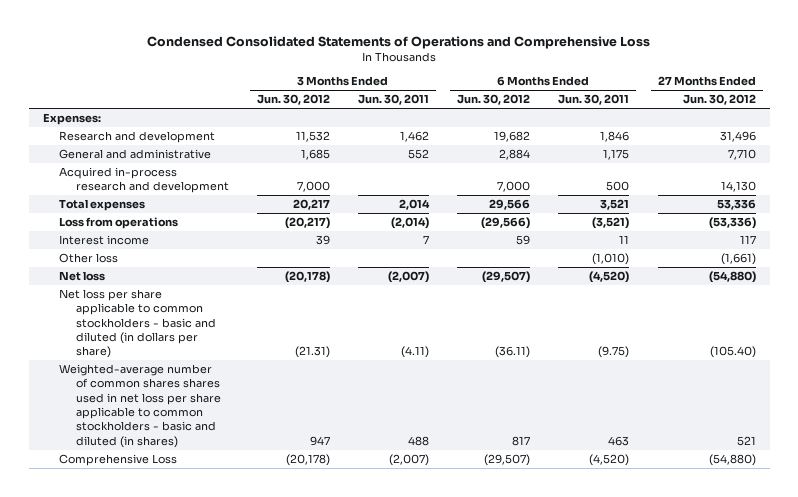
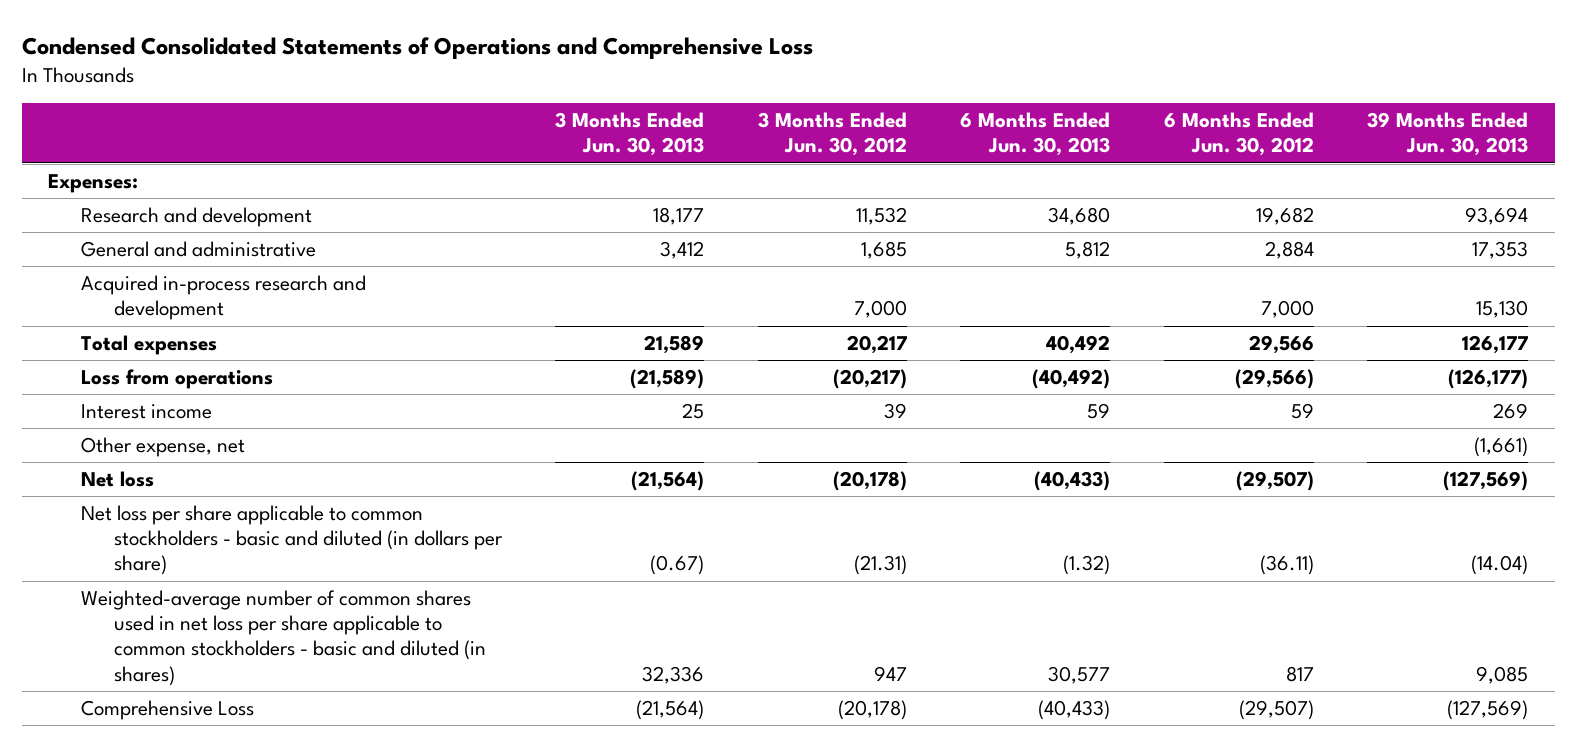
- | 3 Months Ended Jun. 30, 2012 | 3 Months Ended Jun. 30, 2011 | 6 Months Ended Jun. 30, 2012 | 6 Months Ended Jun. 30, 2011 | 27 Months Ended Jun. 30, 2012
+ | 3 Months Ended Jun. 30, 2013 | 3 Months Ended Jun. 30, 2012 | 6 Months Ended Jun. 30, 2013 | 6 Months Ended Jun. 30, 2012 | 39 Months Ended Jun. 30, 2013
- Other loss | | | | (1,010) | (1,661)
+ Other expense, net | | | | | (1,661)
- Weighted-average number of common shares shares used in net loss per share applicable to common stockholders - basic and diluted (in shares) | 947 | 488 | 817 | 463 | 521
+ Weighted-average number of common shares used in net loss per share applicable to common stockholders - basic and diluted (in shares) | 32,336 | 947 | 30,577 | 817 | 9,085

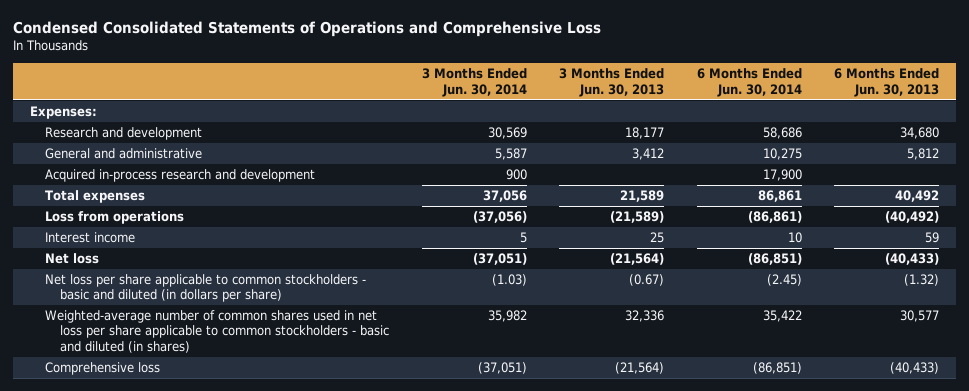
- | 3 Months Ended Jun. 30, 2013 | 3 Months Ended Jun. 30, 2012 | 6 Months Ended Jun. 30, 2013 | 6 Months Ended Jun. 30, 2012 | 39 Months Ended Jun. 30, 2013
+ | 3 Months Ended Jun. 30, 2014 | 3 Months Ended Jun. 30, 2013 | 6 Months Ended Jun. 30, 2014 | 6 Months Ended Jun. 30, 2013
- Other expense, net | | | | | (1,661)
- Comprehensive Loss | (21,564) | (20,178) | (40,433) | (29,507) | (127,569)
+ Comprehensive loss | (37,051) | (21,564) | (86,851) | (40,433)

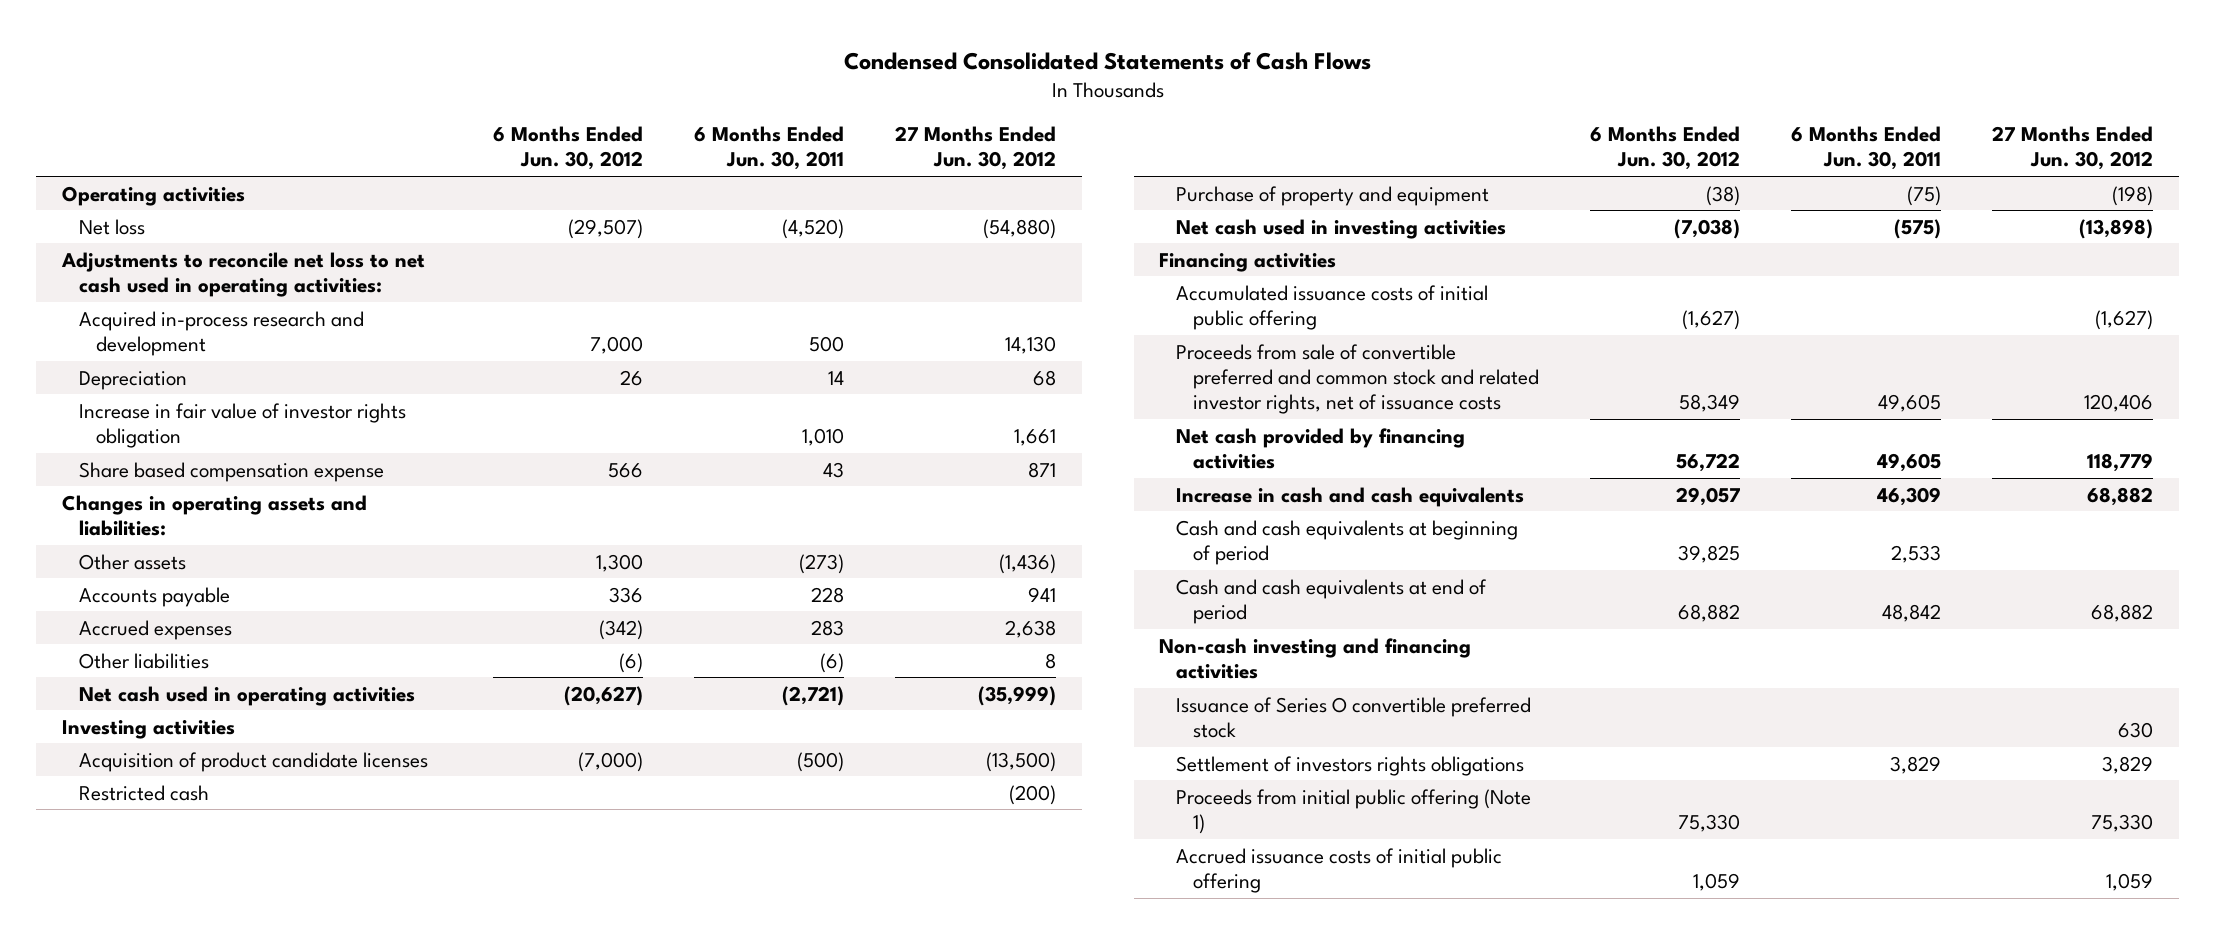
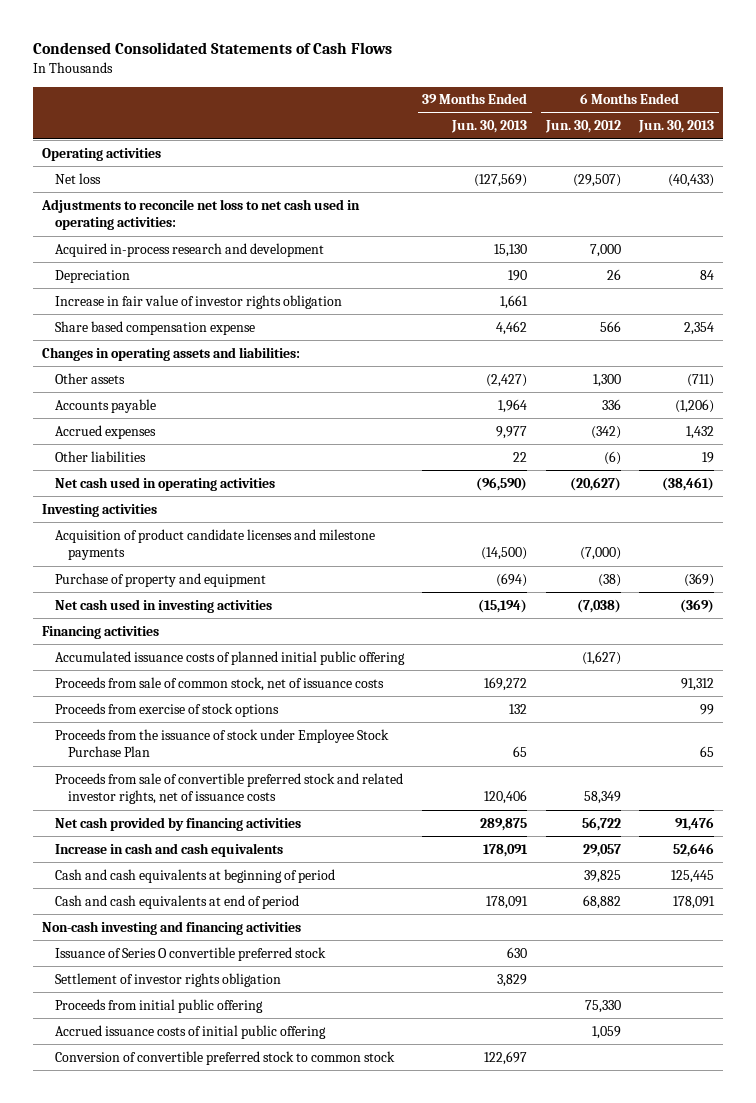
- | 6 Months Ended Jun. 30, 2012 | 6 Months Ended Jun. 30, 2011 | 27 Months Ended Jun. 30, 2012
+ | 39 Months Ended Jun. 30, 2013 | 6 Months Ended Jun. 30, 2012 | 6 Months Ended Jun. 30, 2013
- Acquisition of product candidate licenses | (7,000) | (500) | (13,500)
- Restricted cash | | | (200)
+ Acquisition of product candidate licenses and milestone payments | (14,500) | (7,000) |
- Accumulated issuance costs of initial public offering | (1,627) | | (1,627)
- Proceeds from sale of convertible preferred and common stock and related investor rights, net of issuance costs | 58,349 | 49,605 | 120,406
+ Accumulated issuance costs of planned initial public offering | | (1,627) |
+ Proceeds from sale of common stock, net of issuance costs | 169,272 | | 91,312
+ Proceeds from exercise of stock options | 132 | | 99
+ Proceeds from the issuance of stock under Employee Stock Purchase Plan | 65 | | 65
+ Proceeds from sale of convertible preferred stock and related investor rights, net of issuance costs | 120,406 | 58,349 |
- Settlement of investors rights obligations | | 3,829 | 3,829
- Proceeds from initial public offering (Note 1) | 75,330 | | 75,330
+ Settlement of investor rights obligation | 3,829 | |
+ Proceeds from initial public offering | | 75,330 |
+ Conversion of convertible preferred stock to common stock | 122,697 | |

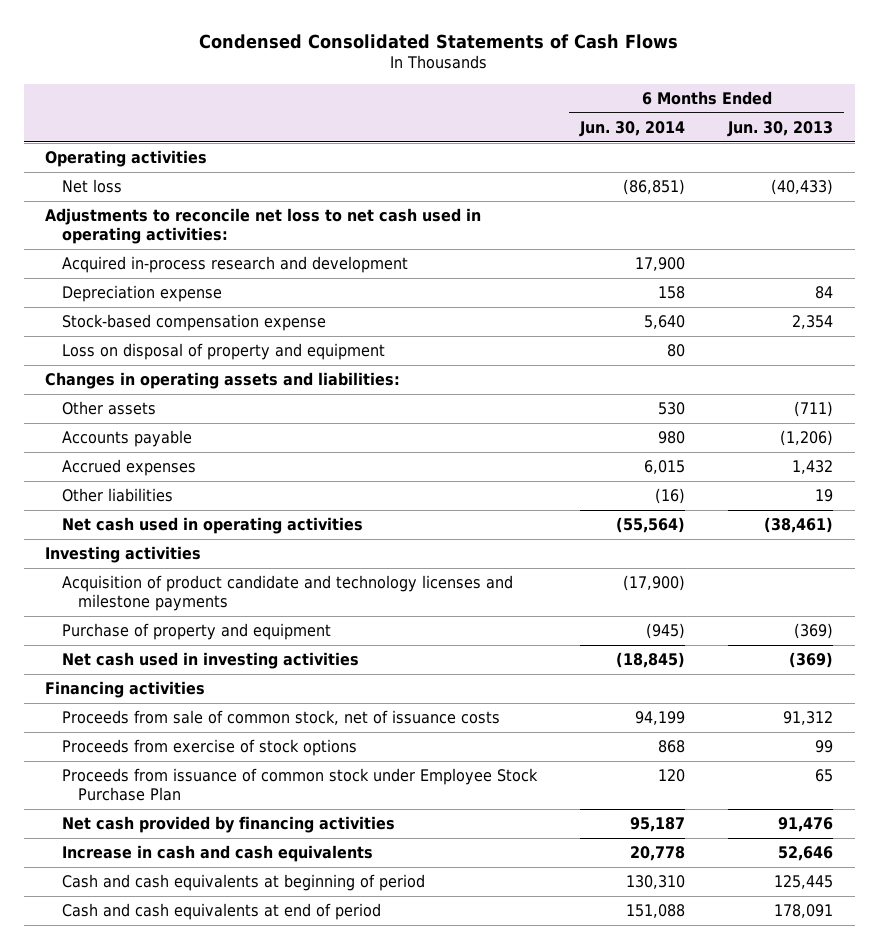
- | 39 Months Ended Jun. 30, 2013 | 6 Months Ended Jun. 30, 2012 | 6 Months Ended Jun. 30, 2013
+ | 6 Months Ended Jun. 30, 2014 | 6 Months Ended Jun. 30, 2013
- Depreciation | 190 | 26 | 84
- Increase in fair value of investor rights obligation | 1,661 | |
- Share based compensation expense | 4,462 | 566 | 2,354
+ Depreciation expense | 158 | 84
+ Stock-based compensation expense | 5,640 | 2,354
+ Loss on disposal of property and equipment | 80 |
- Acquisition of product candidate licenses and milestone payments | (14,500) | (7,000) |
+ Acquisition of product candidate and technology licenses and milestone payments | (17,900) |
- Accumulated issuance costs of planned initial public offering | | (1,627) |
- Proceeds from the issuance of stock under Employee Stock Purchase Plan | 65 | | 65
- Proceeds from sale of convertible preferred stock and related investor rights, net of issuance costs | 120,406 | 58,349 |
+ Proceeds from issuance of common stock under Employee Stock Purchase Plan | 120 | 65
- Non-cash investing and financing activities
- Issuance of Series O convertible preferred stock | 630 | |
- Settlement of investor rights obligation | 3,829 | |
- Proceeds from initial public offering | | 75,330 |
- Accrued issuance costs of initial public offering | | 1,059 |
- Conversion of convertible preferred stock to common stock | 122,697 | |

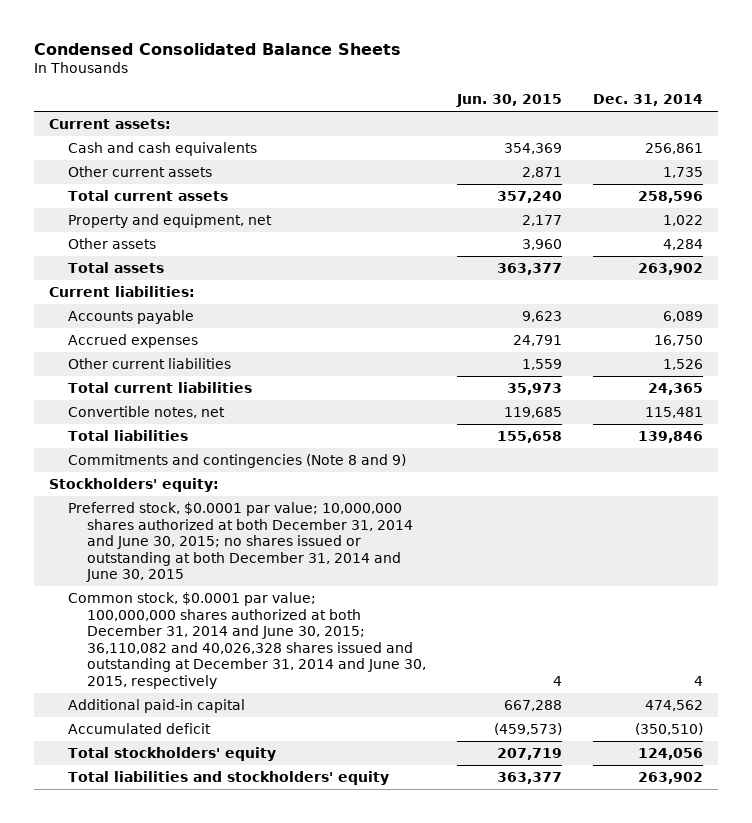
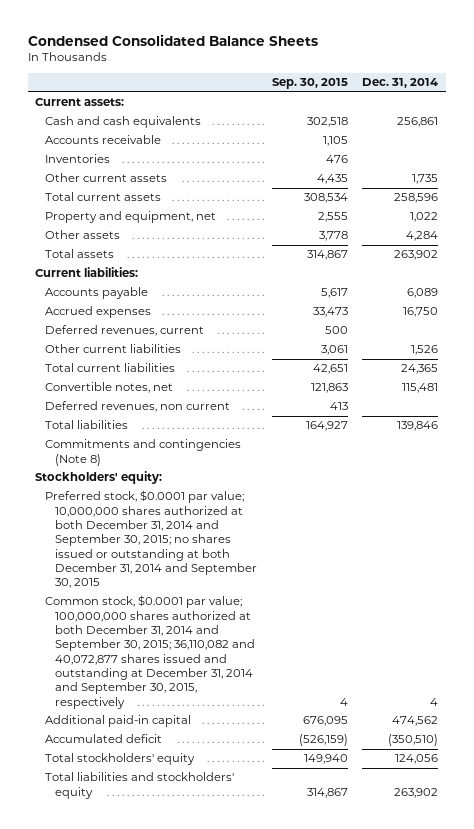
- | Jun. 30, 2015 | Dec. 31, 2014
+ | Sep. 30, 2015 | Dec. 31, 2014
+ Accounts receivable | 1,105 |
+ Inventories | 476 |
+ Deferred revenues, current | 500 |
+ Deferred revenues, non current | 413 |
- Commitments and contingencies (Note 8 and 9)
+ Commitments and contingencies (Note 8)
- Preferred stock, $0.0001 par value; 10,000,000 shares authorized at both December 31, 2014 and June 30, 2015; no shares issued or outstanding at both December 31, 2014 and June 30, 2015
- Common stock, $0.0001 par value; 100,000,000 shares authorized at both December 31, 2014 and June 30, 2015; 36,110,082 and 40,026,328 shares issued and outstanding at December 31, 2014 and June 30, 2015, respectively | 4 | 4
+ Preferred stock, $0.0001 par value; 10,000,000 shares authorized at both December 31, 2014 and September 30, 2015; no shares issued or outstanding at both December 31, 2014 and September 30, 2015
+ Common stock, $0.0001 par value; 100,000,000 shares authorized at both December 31, 2014 and September 30, 2015; 36,110,082 and 40,072,877 shares issued and outstanding at December 31, 2014 and September 30, 2015, respectively | 4 | 4

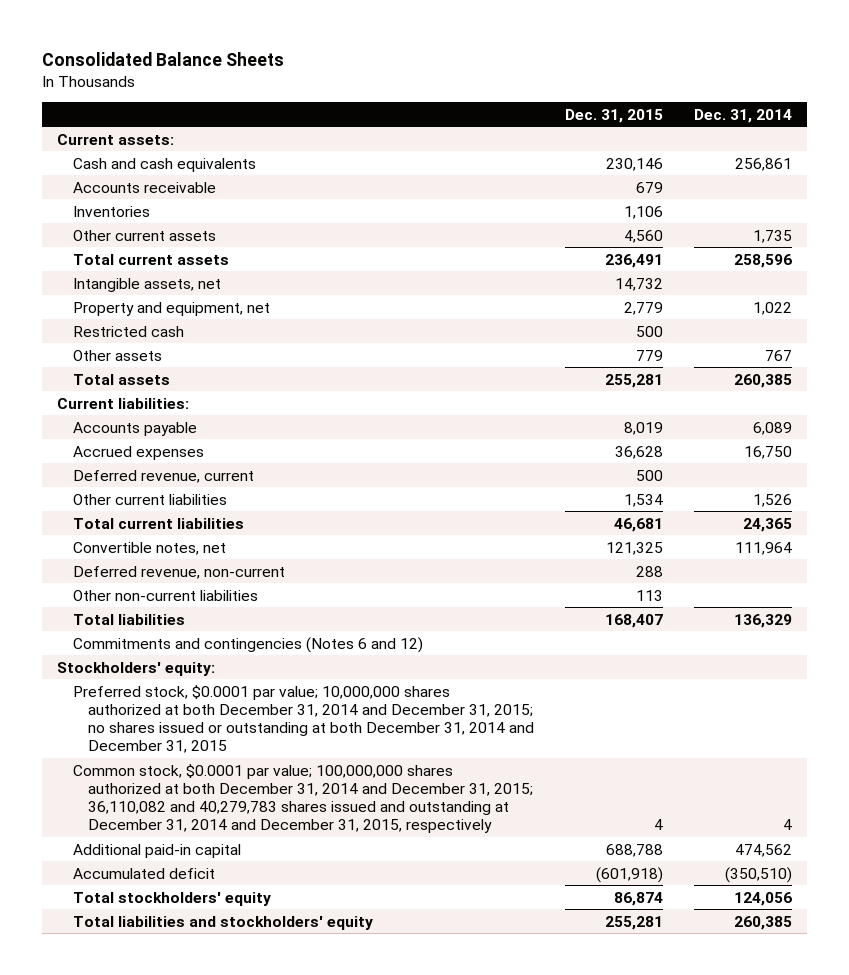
- Condensed Consolidated Balance Sheets
+ Consolidated Balance Sheets
- | Sep. 30, 2015 | Dec. 31, 2014
+ | Dec. 31, 2015 | Dec. 31, 2014
+ Intangible assets, net | 14,732 |
- Other assets | 3,778 | 4,284
- Total assets | 314,867 | 263,902
+ Restricted cash | 500 |
+ Other assets | 779 | 767
+ Total assets | 255,281 | 260,385
- Deferred revenues, current | 500 |
+ Deferred revenue, current | 500 |
- Convertible notes, net | 121,863 | 115,481
- Deferred revenues, non current | 413 |
- Total liabilities | 164,927 | 139,846
- Commitments and contingencies (Note 8)
+ Convertible notes, net | 121,325 | 111,964
+ Deferred revenue, non-current | 288 |
+ Other non-current liabilities | 113 |
+ Total liabilities | 168,407 | 136,329
+ Commitments and contingencies (Notes 6 and 12)
- Preferred stock, $0.0001 par value; 10,000,000 shares authorized at both December 31, 2014 and September 30, 2015; no shares issued or outstanding at both December 31, 2014 and September 30, 2015
- Common stock, $0.0001 par value; 100,000,000 shares authorized at both December 31, 2014 and September 30, 2015; 36,110,082 and 40,072,877 shares issued and outstanding at December 31, 2014 and September 30, 2015, respectively | 4 | 4
+ Preferred stock, $0.0001 par value; 10,000,000 shares authorized at both December 31, 2014 and December 31, 2015; no shares issued or outstanding at both December 31, 2014 and December 31, 2015
+ Common stock, $0.0001 par value; 100,000,000 shares authorized at both December 31, 2014 and December 31, 2015; 36,110,082 and 40,279,783 shares issued and outstanding at December 31, 2014 and December 31, 2015, respectively | 4 | 4
- Total liabilities and stockholders' equity | 314,867 | 263,902
+ Total liabilities and stockholders' equity | 255,281 | 260,385

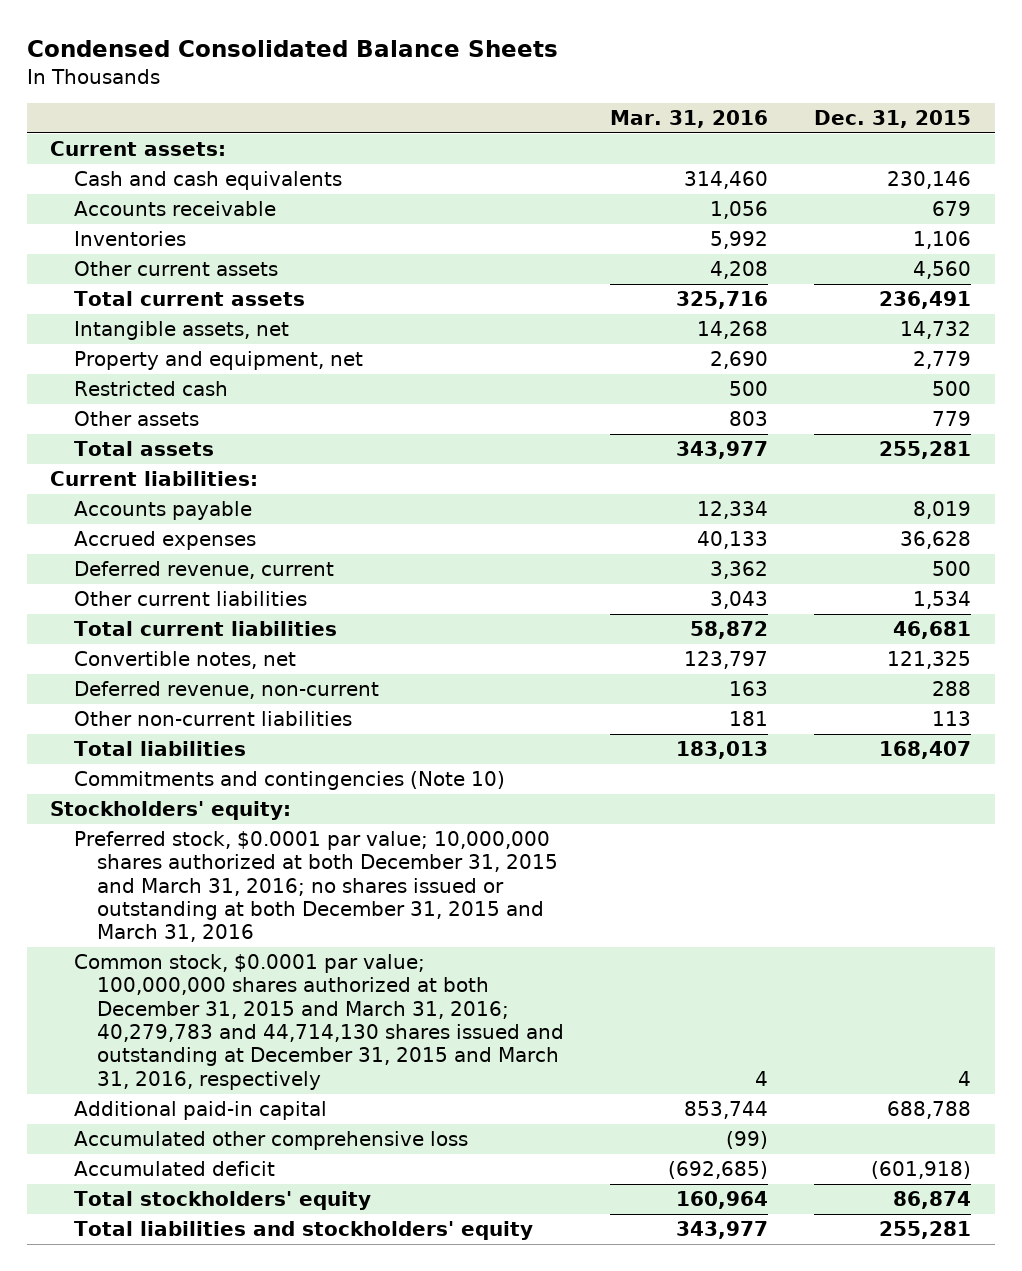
- Consolidated Balance Sheets
+ Condensed Consolidated Balance Sheets
- | Dec. 31, 2015 | Dec. 31, 2014
+ | Mar. 31, 2016 | Dec. 31, 2015
- Commitments and contingencies (Notes 6 and 12)
+ Commitments and contingencies (Note 10)
- Preferred stock, $0.0001 par value; 10,000,000 shares authorized at both December 31, 2014 and December 31, 2015; no shares issued or outstanding at both December 31, 2014 and December 31, 2015
- Common stock, $0.0001 par value; 100,000,000 shares authorized at both December 31, 2014 and December 31, 2015; 36,110,082 and 40,279,783 shares issued and outstanding at December 31, 2014 and December 31, 2015, respectively | 4 | 4
+ Preferred stock, $0.0001 par value; 10,000,000 shares authorized at both December 31, 2015 and March 31, 2016; no shares issued or outstanding at both December 31, 2015 and March 31, 2016
+ Common stock, $0.0001 par value; 100,000,000 shares authorized at both December 31, 2015 and March 31, 2016; 40,279,783 and 44,714,130 shares issued and outstanding at December 31, 2015 and March 31, 2016, respectively | 4 | 4
+ Accumulated other comprehensive loss | (99) |

